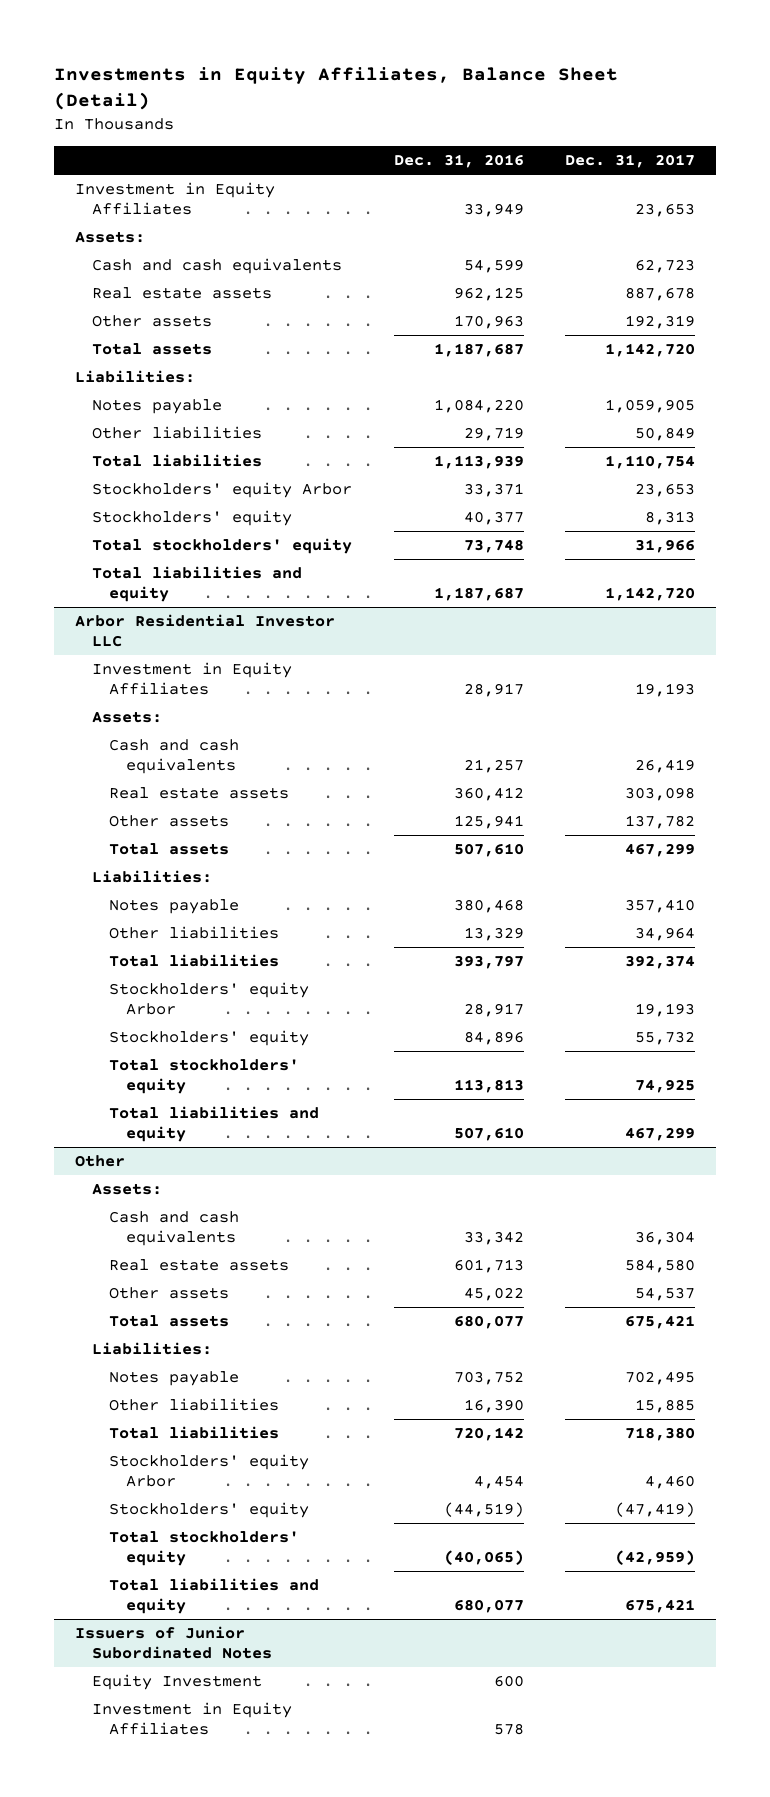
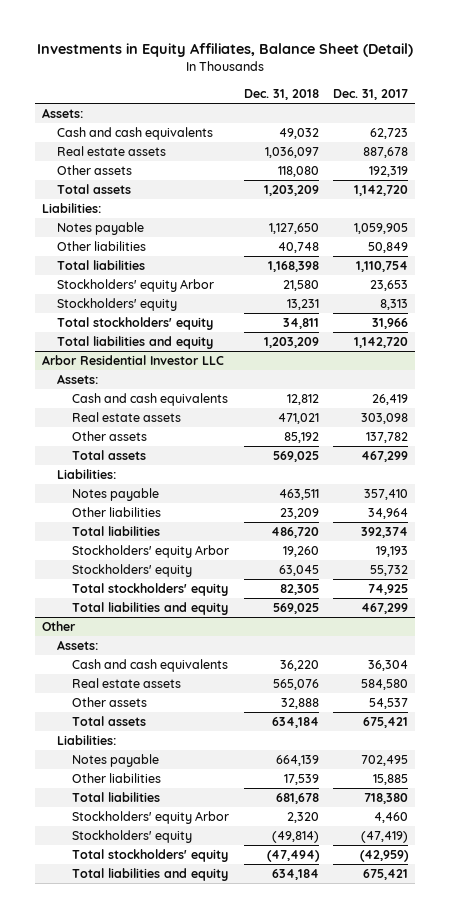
- | Dec. 31, 2016 | Dec. 31, 2017
+ | Dec. 31, 2018 | Dec. 31, 2017
- Investment in Equity Affiliates | 33,949 | 23,653
@ Arbor Residential Investor LLC
- Investment in Equity Affiliates | 28,917 | 19,193
- Issuers of Junior Subordinated Notes
- Equity Investment | 600 |
- Investment in Equity Affiliates | 578 |

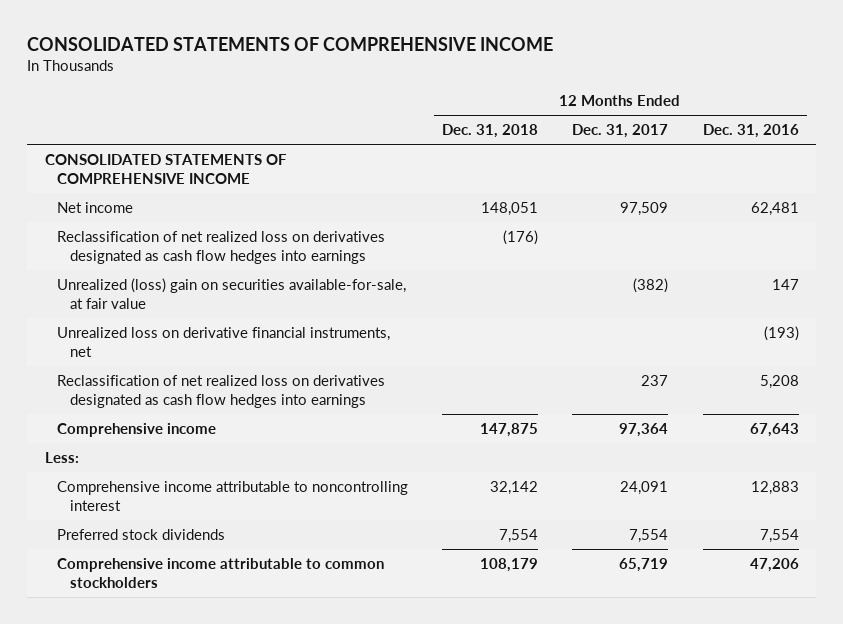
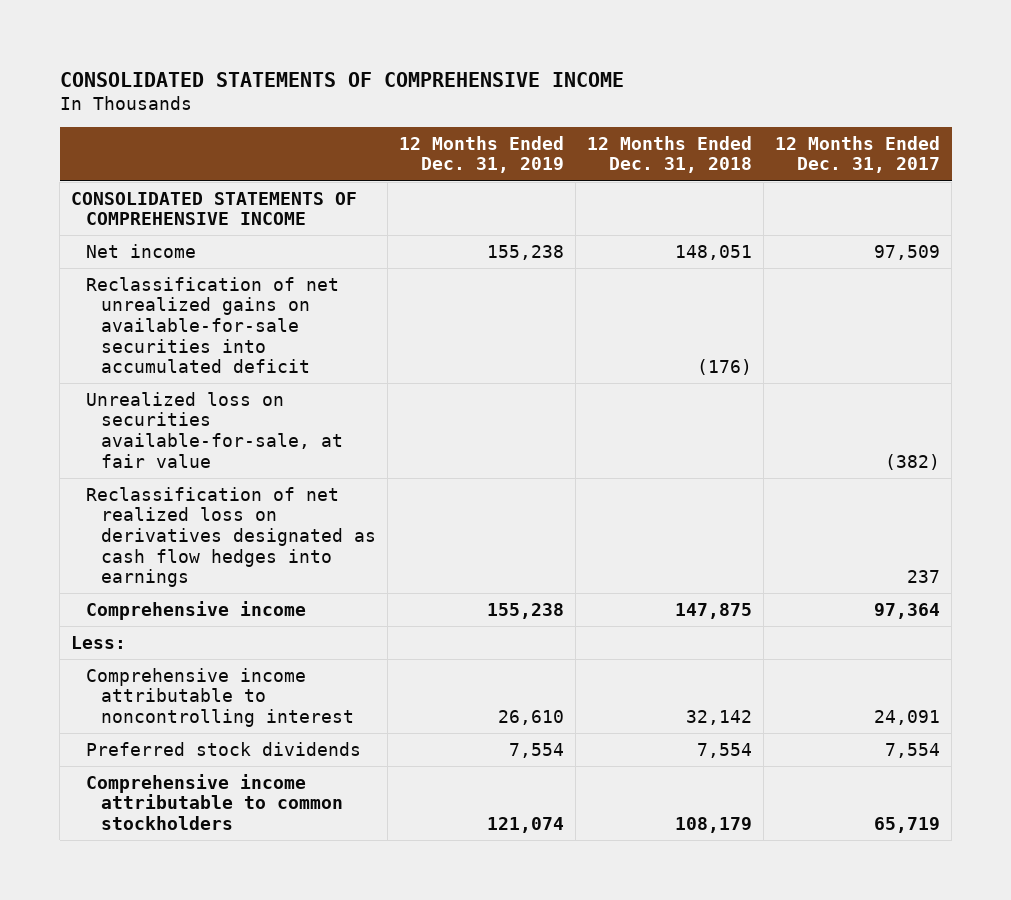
- | 12 Months Ended Dec. 31, 2018 | 12 Months Ended Dec. 31, 2017 | 12 Months Ended Dec. 31, 2016
+ | 12 Months Ended Dec. 31, 2019 | 12 Months Ended Dec. 31, 2018 | 12 Months Ended Dec. 31, 2017
- Reclassification of net realized loss on derivatives designated as cash flow hedges into earnings | (176) | |
- Unrealized (loss) gain on securities available-for-sale, at fair value | | (382) | 147
- Unrealized loss on derivative financial instruments, net | | | (193)
+ Reclassification of net unrealized gains on available-for-sale securities into accumulated deficit | | (176) |
+ Unrealized loss on securities available-for-sale, at fair value | | | (382)

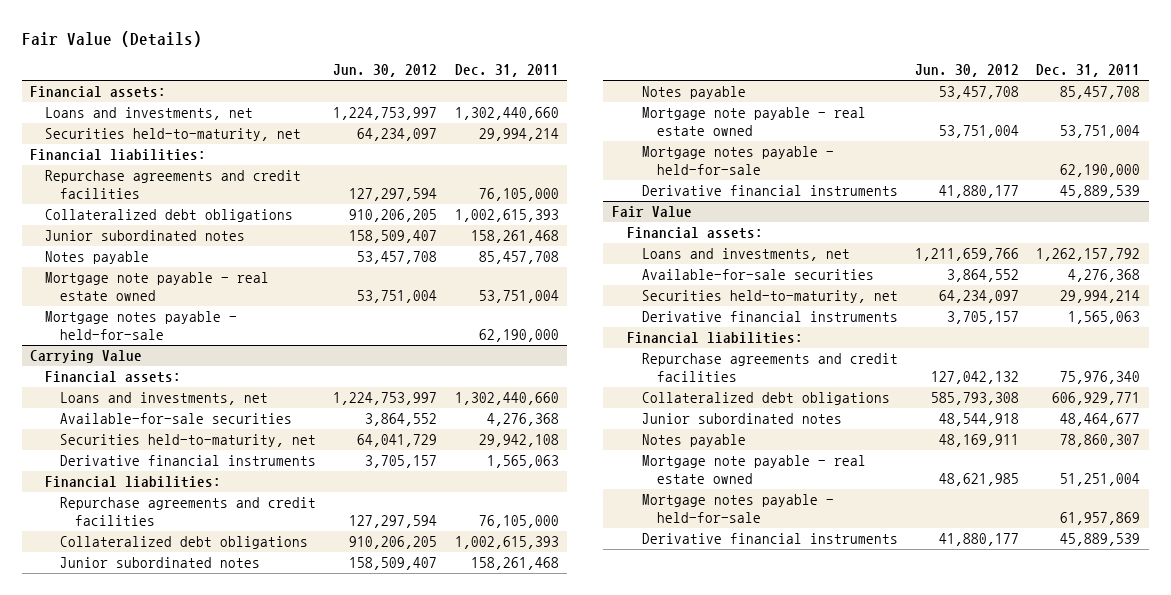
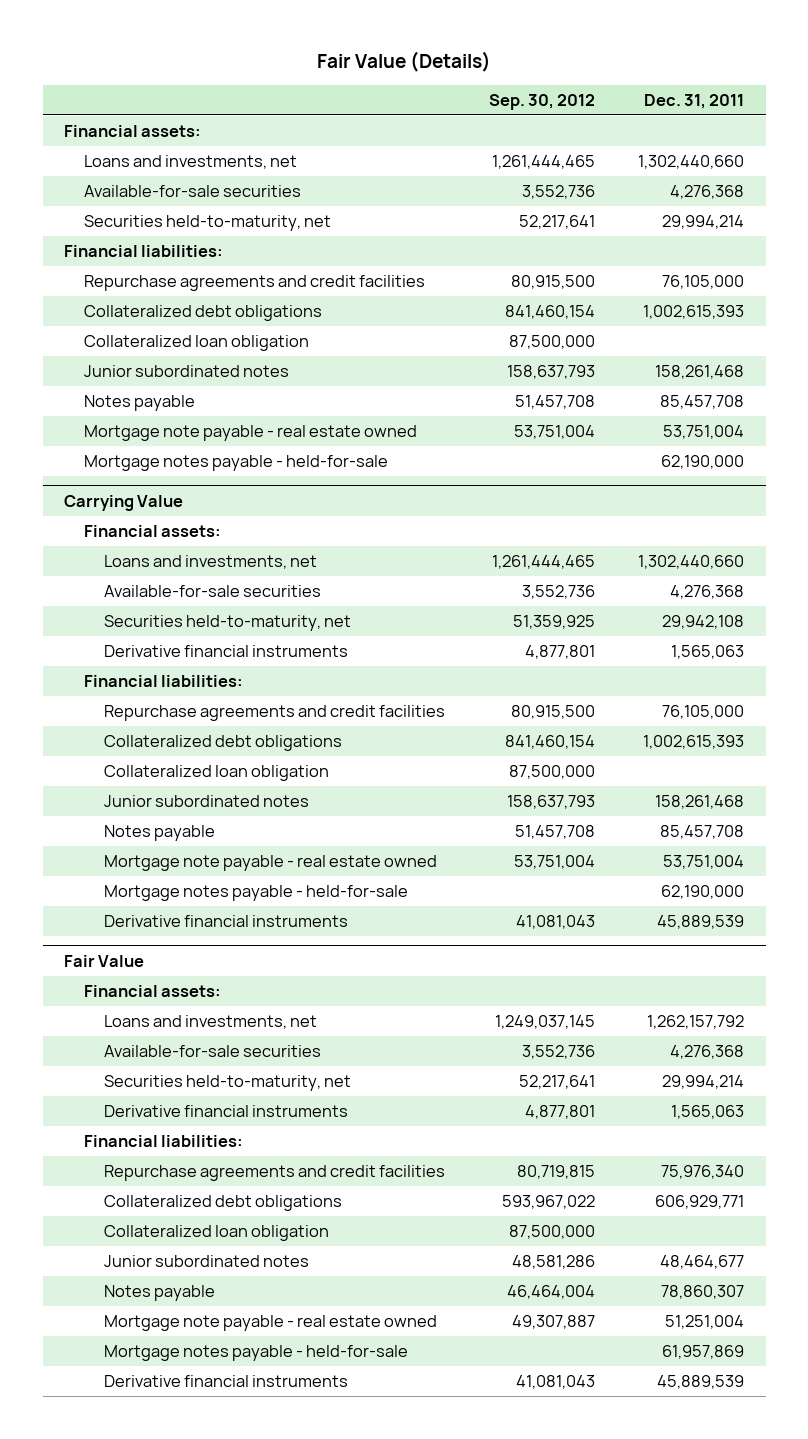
- | Jun. 30, 2012 | Dec. 31, 2011
+ | Sep. 30, 2012 | Dec. 31, 2011
+ Available-for-sale securities | 3,552,736 | 4,276,368
+ Collateralized loan obligation | 87,500,000 |
@ Carrying Value
+ Collateralized loan obligation | 87,500,000 |
@ Fair Value
+ Collateralized loan obligation | 87,500,000 |

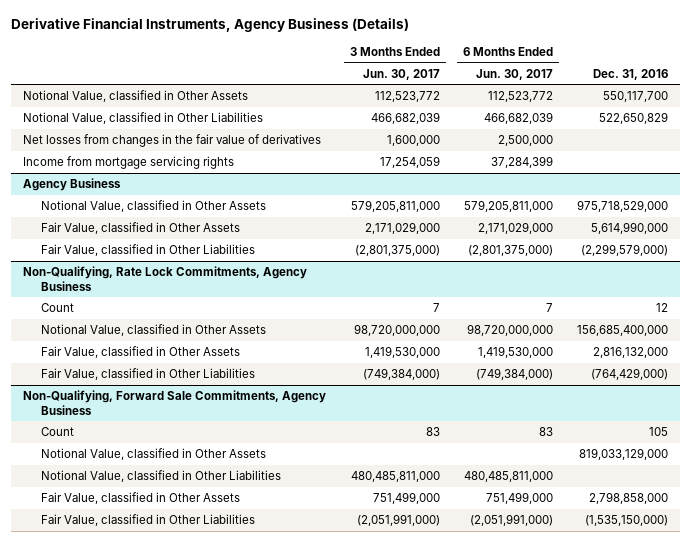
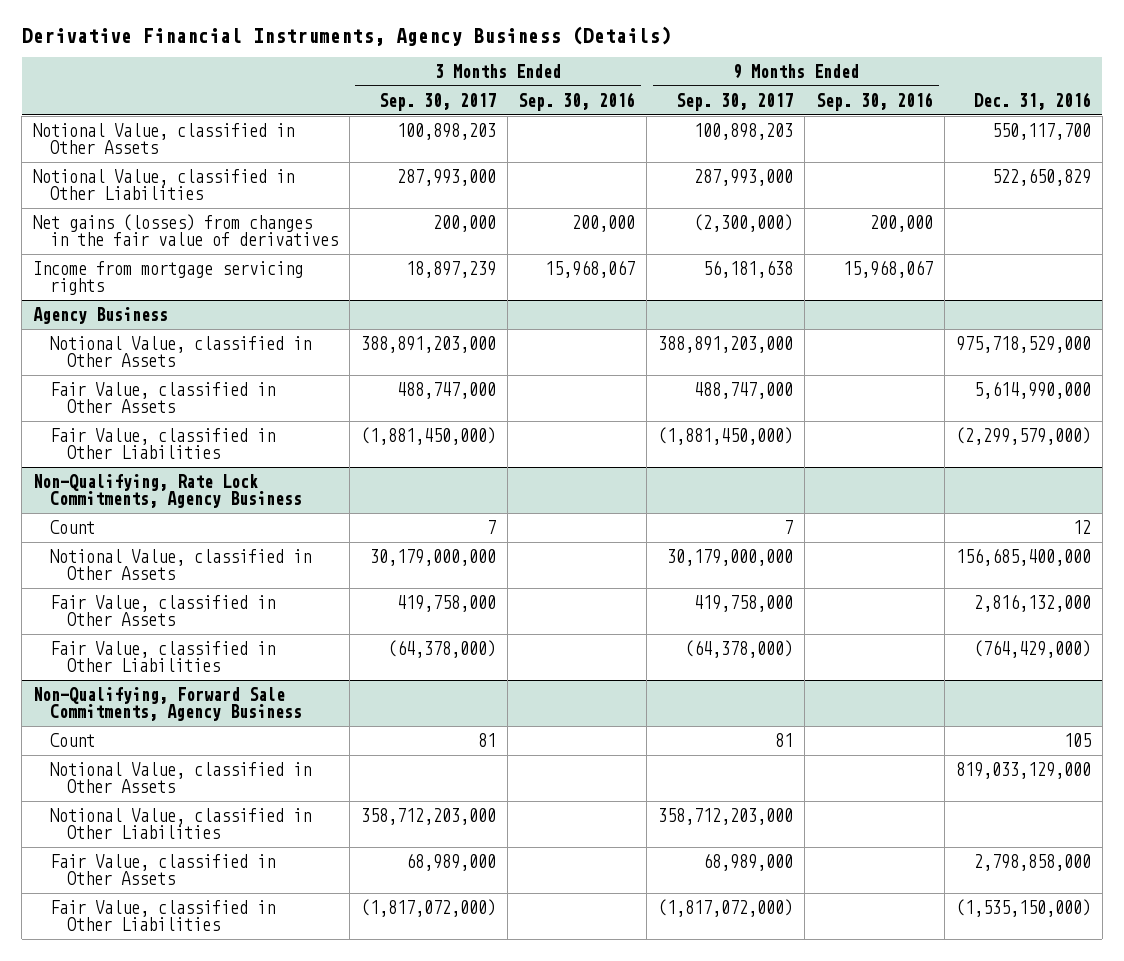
- | 3 Months Ended Jun. 30, 2017 | 6 Months Ended Jun. 30, 2017 | Dec. 31, 2016
+ | 3 Months Ended Sep. 30, 2017 | 3 Months Ended Sep. 30, 2016 | 9 Months Ended Sep. 30, 2017 | 9 Months Ended Sep. 30, 2016 | Dec. 31, 2016
- Net losses from changes in the fair value of derivatives | 1,600,000 | 2,500,000 |
+ Net gains (losses) from changes in the fair value of derivatives | 200,000 | 200,000 | (2,300,000) | 200,000 |

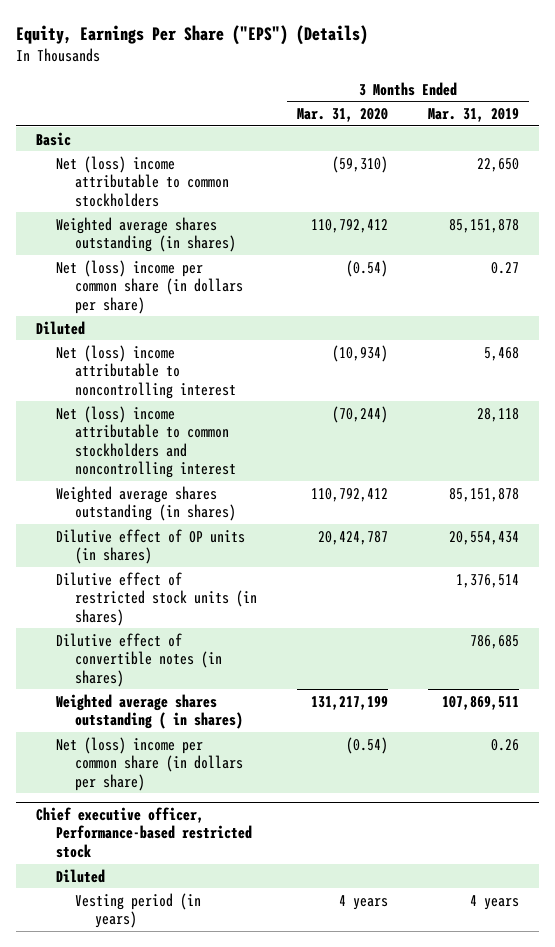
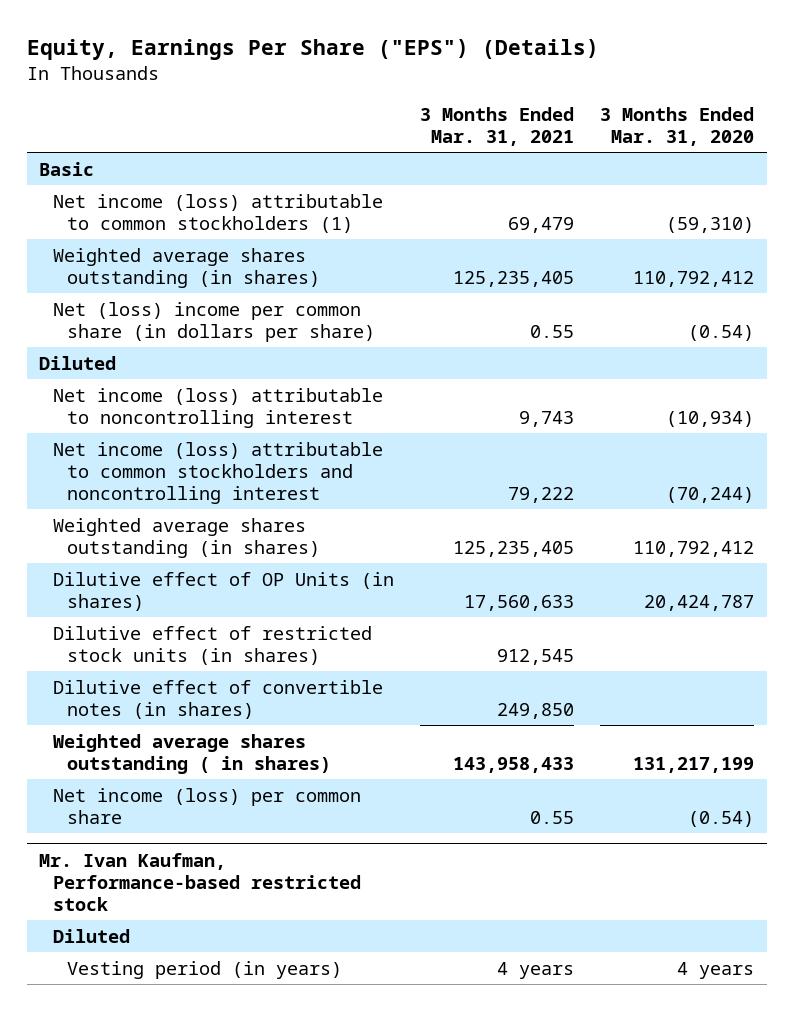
- | 3 Months Ended Mar. 31, 2020 | 3 Months Ended Mar. 31, 2019
+ | 3 Months Ended Mar. 31, 2021 | 3 Months Ended Mar. 31, 2020
- Net (loss) income attributable to common stockholders | (59,310) | 22,650
+ Net income (loss) attributable to common stockholders (1) | 69,479 | (59,310)
- Net (loss) income attributable to noncontrolling interest | (10,934) | 5,468
- Net (loss) income attributable to common stockholders and noncontrolling interest | (70,244) | 28,118
+ Net income (loss) attributable to noncontrolling interest | 9,743 | (10,934)
+ Net income (loss) attributable to common stockholders and noncontrolling interest | 79,222 | (70,244)
- Dilutive effect of OP units (in shares) | 20,424,787 | 20,554,434
+ Dilutive effect of OP Units (in shares) | 17,560,633 | 20,424,787
- Net (loss) income per common share (in dollars per share) | (0.54) | 0.26
- Chief executive officer, Performance-based restricted stock
+ Net income (loss) per common share | 0.55 | (0.54)
+ Mr. Ivan Kaufman, Performance-based restricted stock

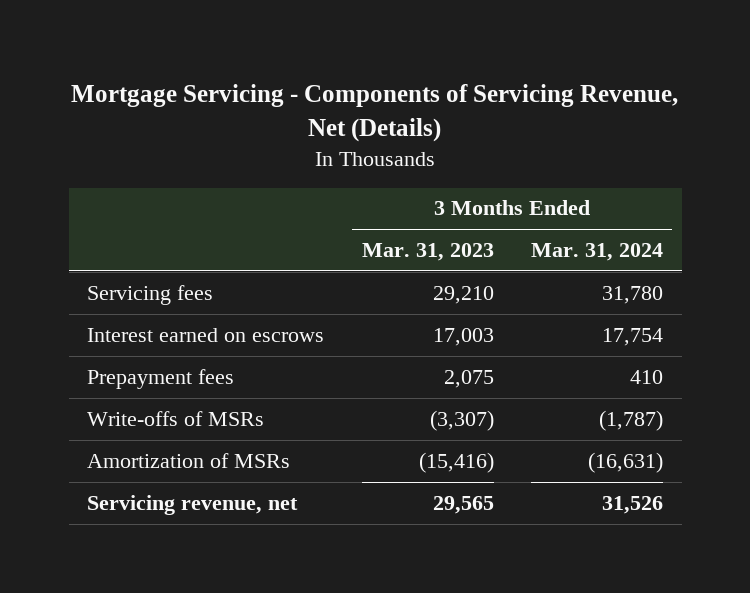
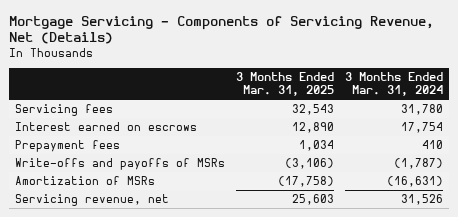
- | 3 Months Ended Mar. 31, 2023 | 3 Months Ended Mar. 31, 2024
+ | 3 Months Ended Mar. 31, 2025 | 3 Months Ended Mar. 31, 2024
- Write-offs of MSRs | (3,307) | (1,787)
+ Write-offs and payoffs of MSRs | (3,106) | (1,787)

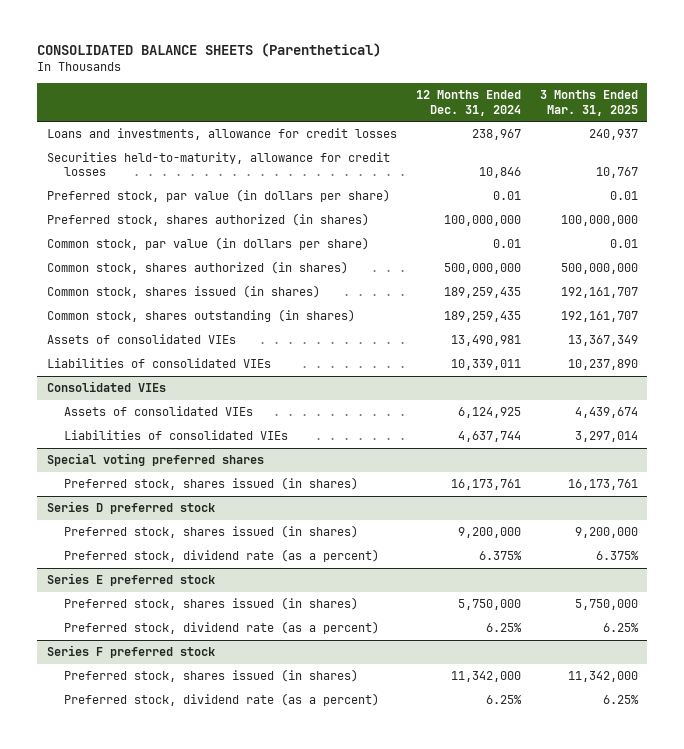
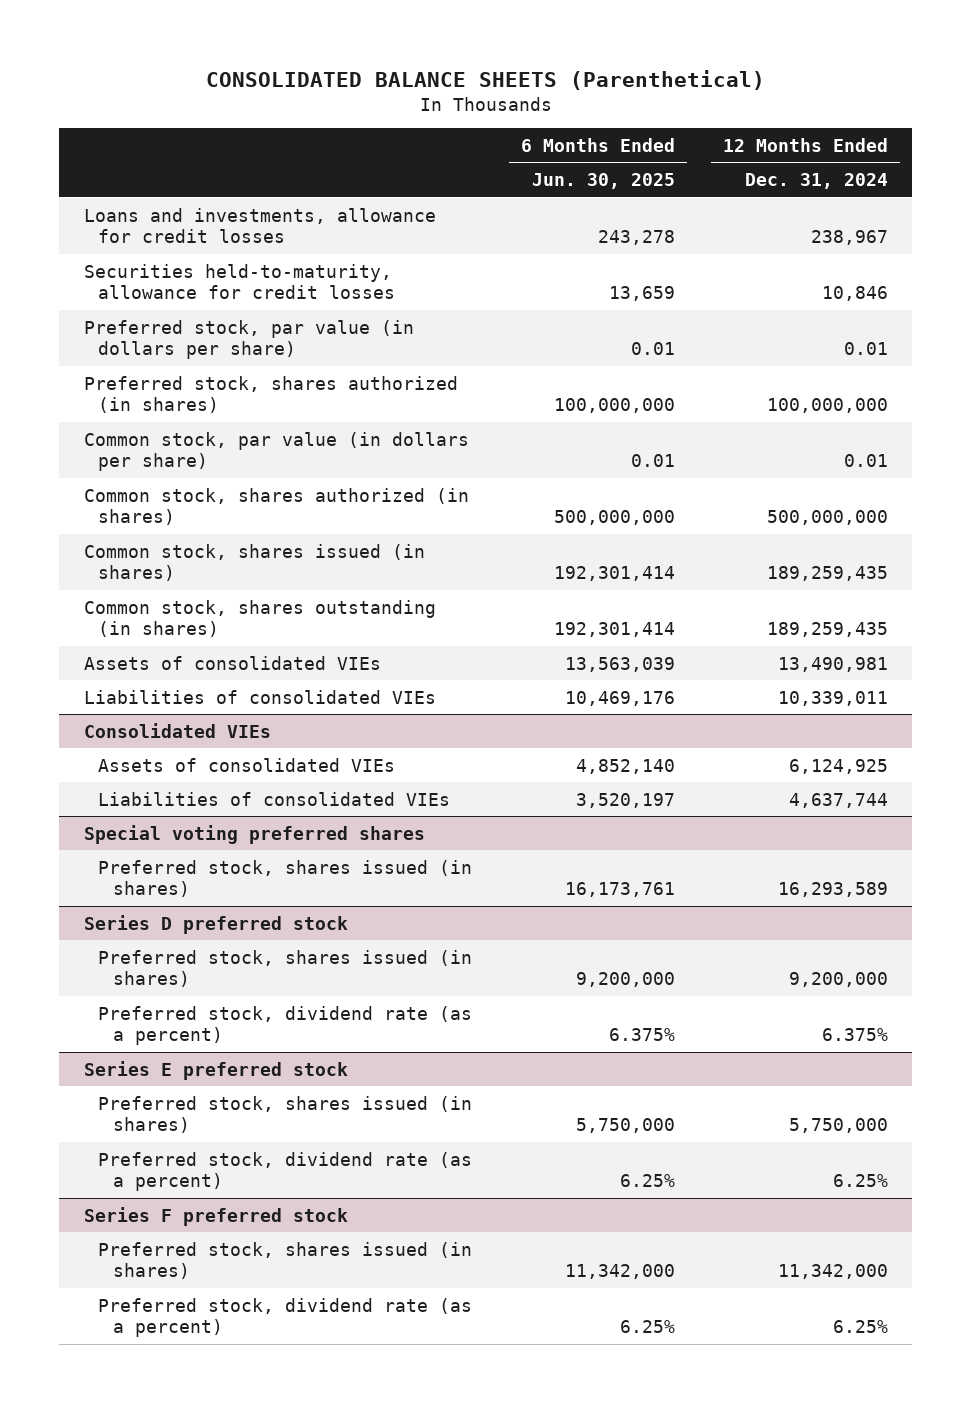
- | 12 Months Ended Dec. 31, 2024 | 3 Months Ended Mar. 31, 2025
+ | 6 Months Ended Jun. 30, 2025 | 12 Months Ended Dec. 31, 2024
@ Special voting preferred shares
- Preferred stock, shares issued (in shares) | 16,173,761 | 16,173,761
+ Preferred stock, shares issued (in shares) | 16,173,761 | 16,293,589

